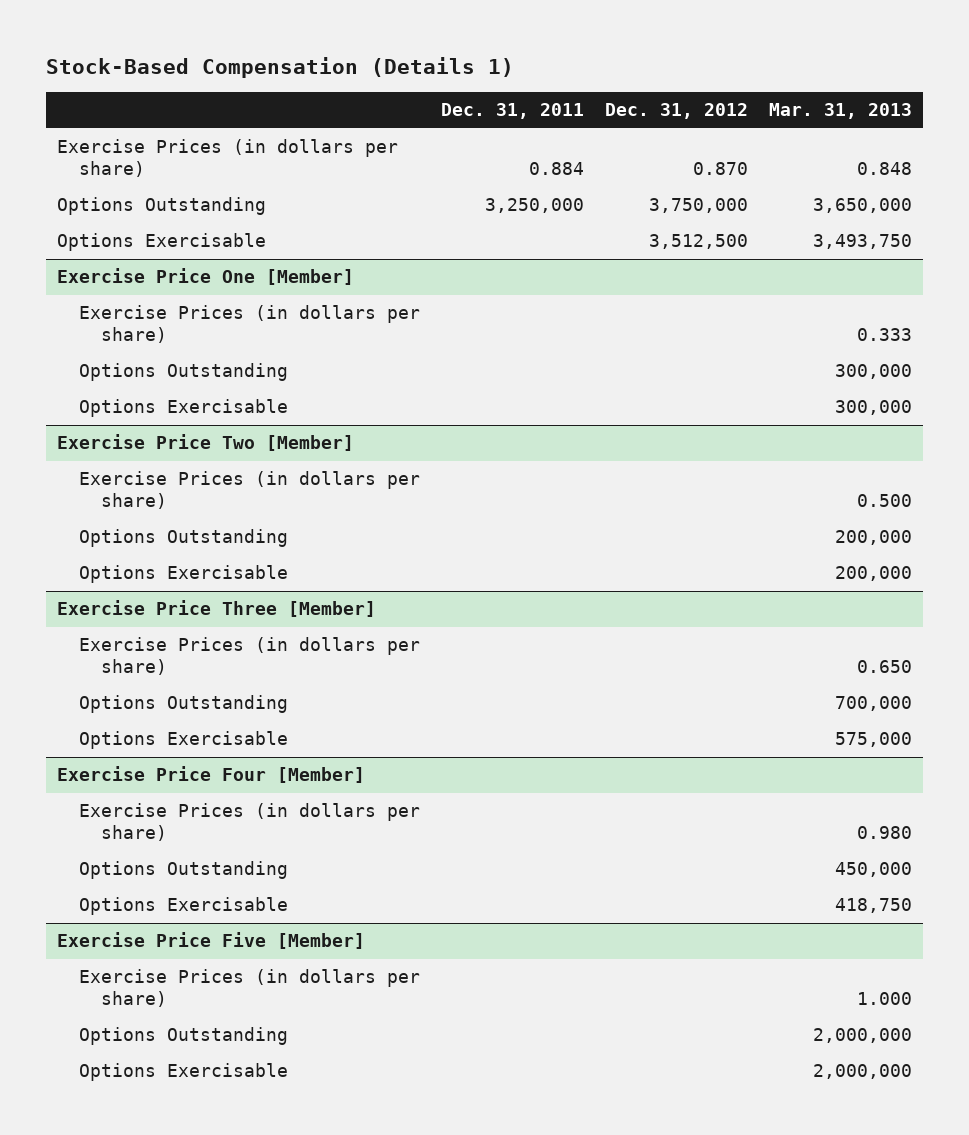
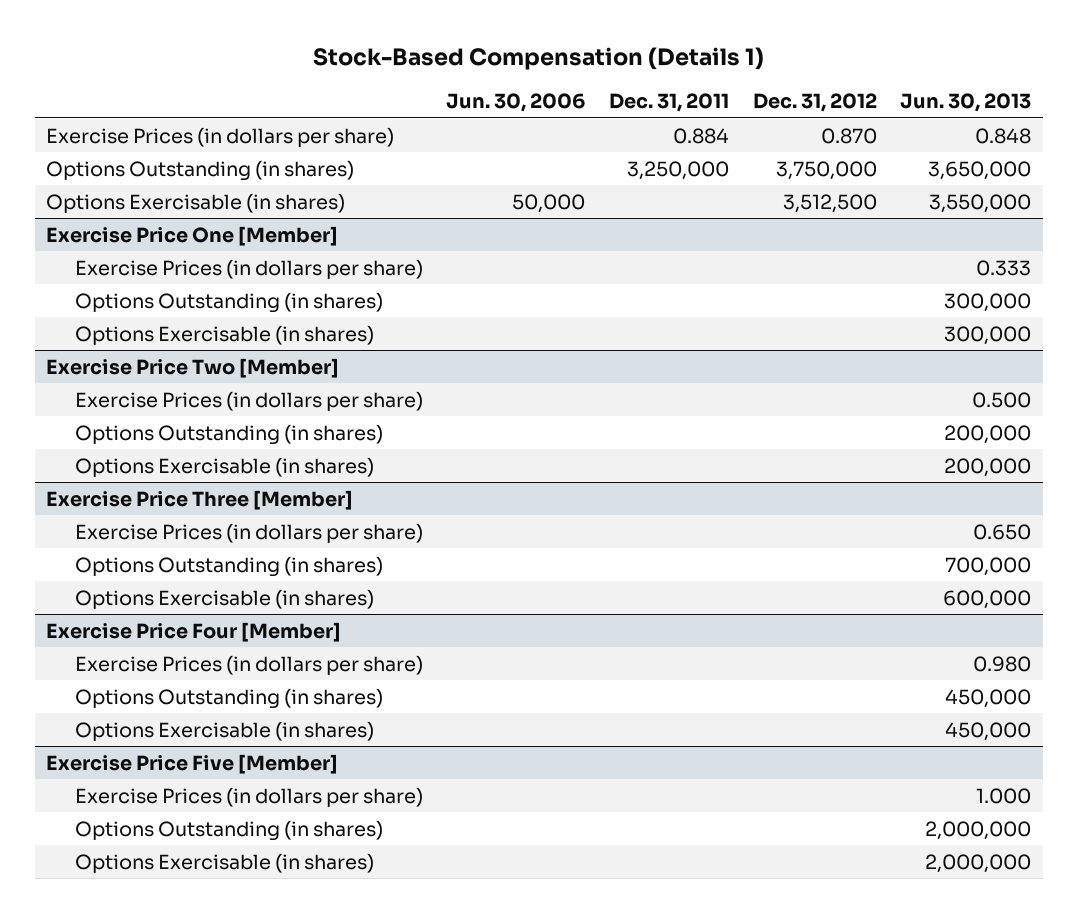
- | Dec. 31, 2011 | Dec. 31, 2012 | Mar. 31, 2013
+ | Jun. 30, 2006 | Dec. 31, 2011 | Dec. 31, 2012 | Jun. 30, 2013
- Options Outstanding | 3,250,000 | 3,750,000 | 3,650,000
- Options Exercisable | | 3,512,500 | 3,493,750
+ Options Outstanding (in shares) | | 3,250,000 | 3,750,000 | 3,650,000
+ Options Exercisable (in shares) | 50,000 | | 3,512,500 | 3,550,000
@ Exercise Price One [Member]
- Options Outstanding | | | 300,000
- Options Exercisable | | | 300,000
+ Options Outstanding (in shares) | | | | 300,000
+ Options Exercisable (in shares) | | | | 300,000
@ Exercise Price Two [Member]
- Options Outstanding | | | 200,000
- Options Exercisable | | | 200,000
+ Options Outstanding (in shares) | | | | 200,000
+ Options Exercisable (in shares) | | | | 200,000
@ Exercise Price Three [Member]
- Options Outstanding | | | 700,000
- Options Exercisable | | | 575,000
+ Options Outstanding (in shares) | | | | 700,000
+ Options Exercisable (in shares) | | | | 600,000
@ Exercise Price Four [Member]
- Options Outstanding | | | 450,000
- Options Exercisable | | | 418,750
+ Options Outstanding (in shares) | | | | 450,000
+ Options Exercisable (in shares) | | | | 450,000
@ Exercise Price Five [Member]
- Options Outstanding | | | 2,000,000
- Options Exercisable | | | 2,000,000
+ Options Outstanding (in shares) | | | | 2,000,000
+ Options Exercisable (in shares) | | | | 2,000,000

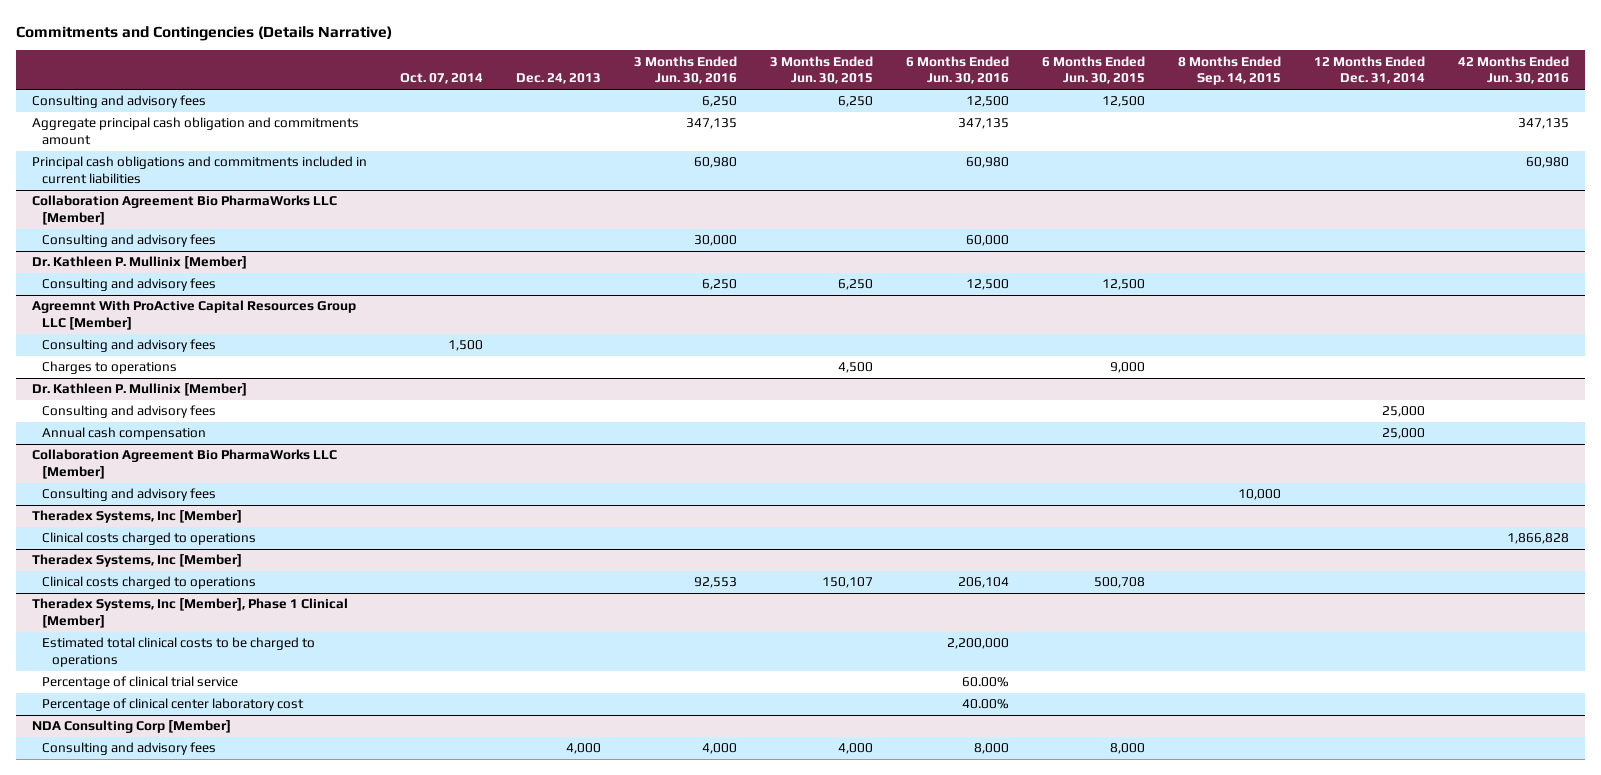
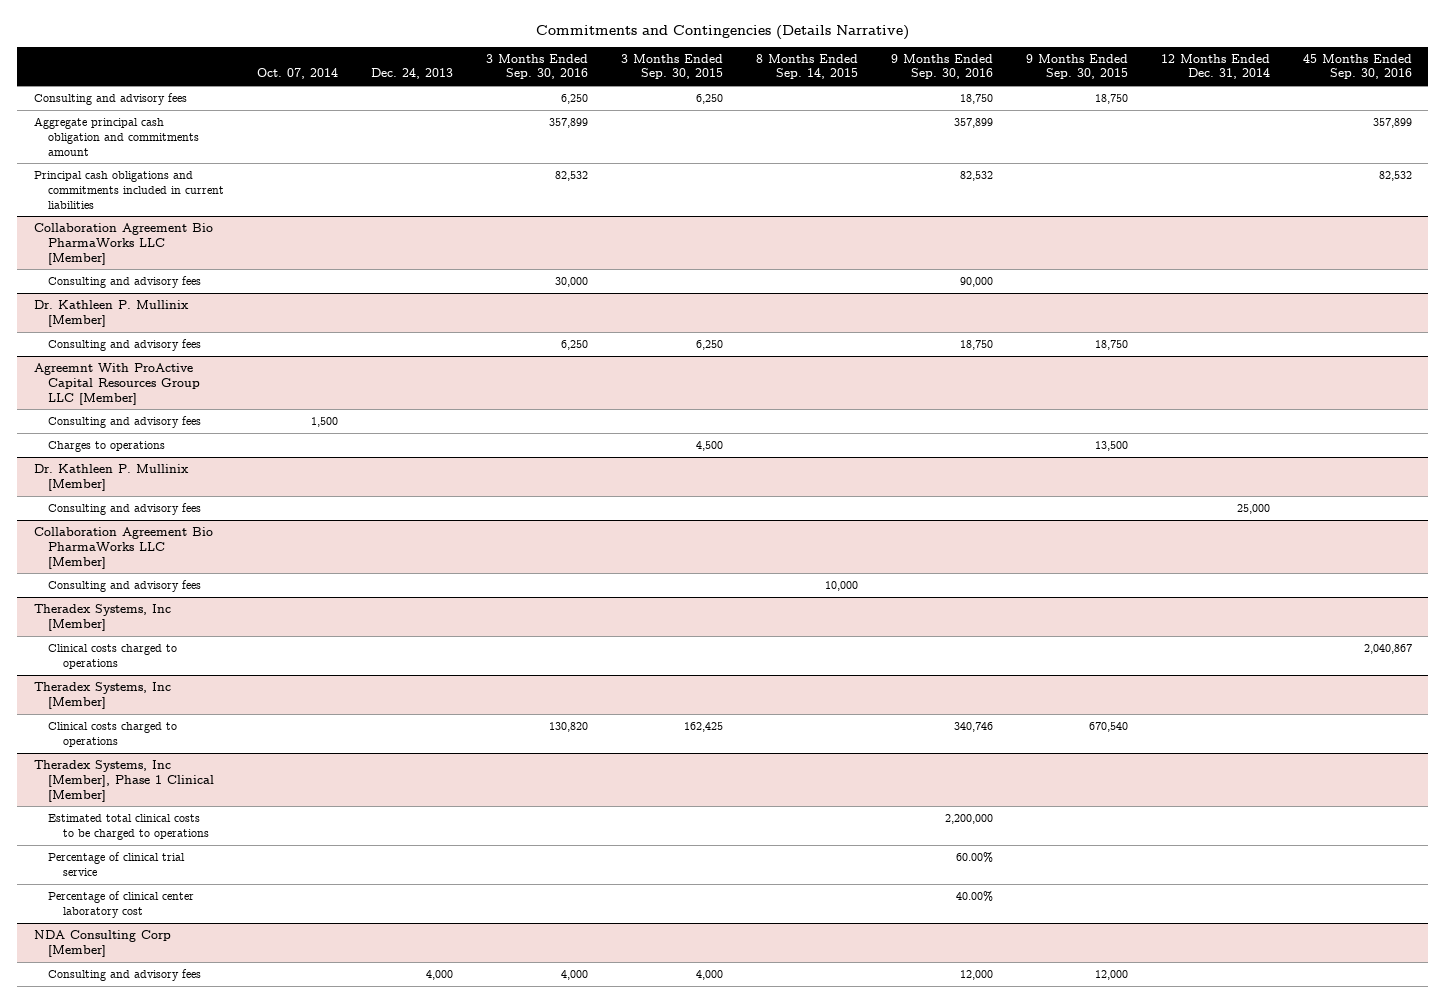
- | Oct. 07, 2014 | Dec. 24, 2013 | 3 Months Ended Jun. 30, 2016 | 3 Months Ended Jun. 30, 2015 | 6 Months Ended Jun. 30, 2016 | 6 Months Ended Jun. 30, 2015 | 8 Months Ended Sep. 14, 2015 | 12 Months Ended Dec. 31, 2014 | 42 Months Ended Jun. 30, 2016
+ | Oct. 07, 2014 | Dec. 24, 2013 | 3 Months Ended Sep. 30, 2016 | 3 Months Ended Sep. 30, 2015 | 8 Months Ended Sep. 14, 2015 | 9 Months Ended Sep. 30, 2016 | 9 Months Ended Sep. 30, 2015 | 12 Months Ended Dec. 31, 2014 | 45 Months Ended Sep. 30, 2016
@ Dr. Kathleen P. Mullinix [Member]
- Annual cash compensation | | | | | | | | 25,000 |

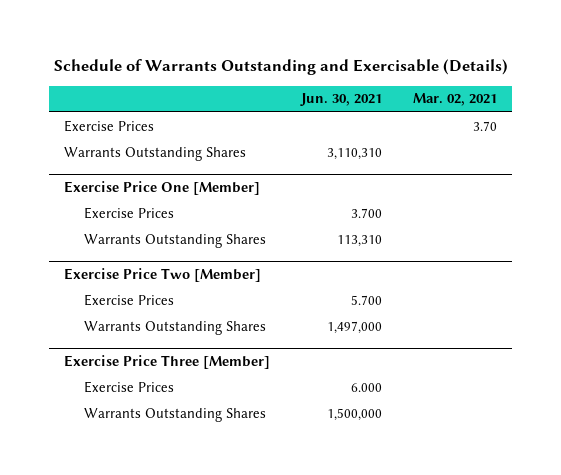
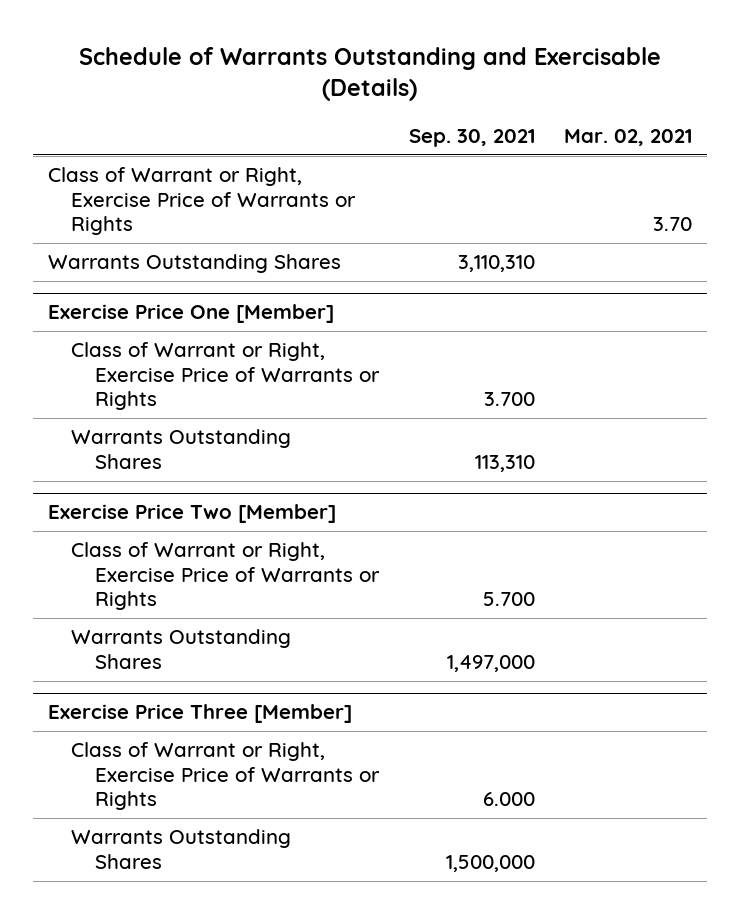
- | Jun. 30, 2021 | Mar. 02, 2021
+ | Sep. 30, 2021 | Mar. 02, 2021
- Exercise Prices | | 3.70
+ Class of Warrant or Right, Exercise Price of Warrants or Rights | | 3.70
@ Exercise Price One [Member]
- Exercise Prices | 3.700 |
+ Class of Warrant or Right, Exercise Price of Warrants or Rights | 3.700 |
@ Exercise Price Two [Member]
- Exercise Prices | 5.700 |
+ Class of Warrant or Right, Exercise Price of Warrants or Rights | 5.700 |
@ Exercise Price Three [Member]
- Exercise Prices | 6.000 |
+ Class of Warrant or Right, Exercise Price of Warrants or Rights | 6.000 |

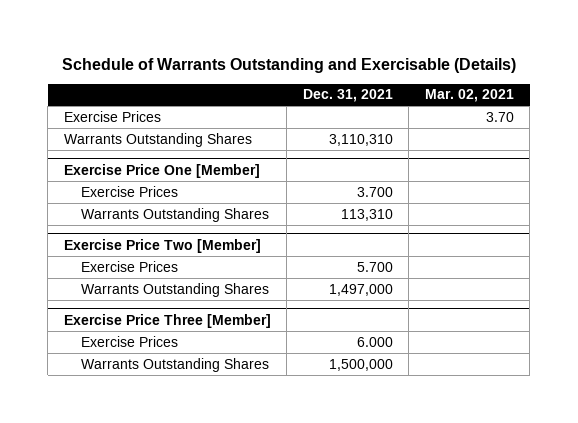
- | Sep. 30, 2021 | Mar. 02, 2021
+ | Dec. 31, 2021 | Mar. 02, 2021
- Class of Warrant or Right, Exercise Price of Warrants or Rights | | 3.70
+ Exercise Prices | | 3.70
@ Exercise Price One [Member]
- Class of Warrant or Right, Exercise Price of Warrants or Rights | 3.700 |
+ Exercise Prices | 3.700 |
@ Exercise Price Two [Member]
- Class of Warrant or Right, Exercise Price of Warrants or Rights | 5.700 |
+ Exercise Prices | 5.700 |
@ Exercise Price Three [Member]
- Class of Warrant or Right, Exercise Price of Warrants or Rights | 6.000 |
+ Exercise Prices | 6.000 |

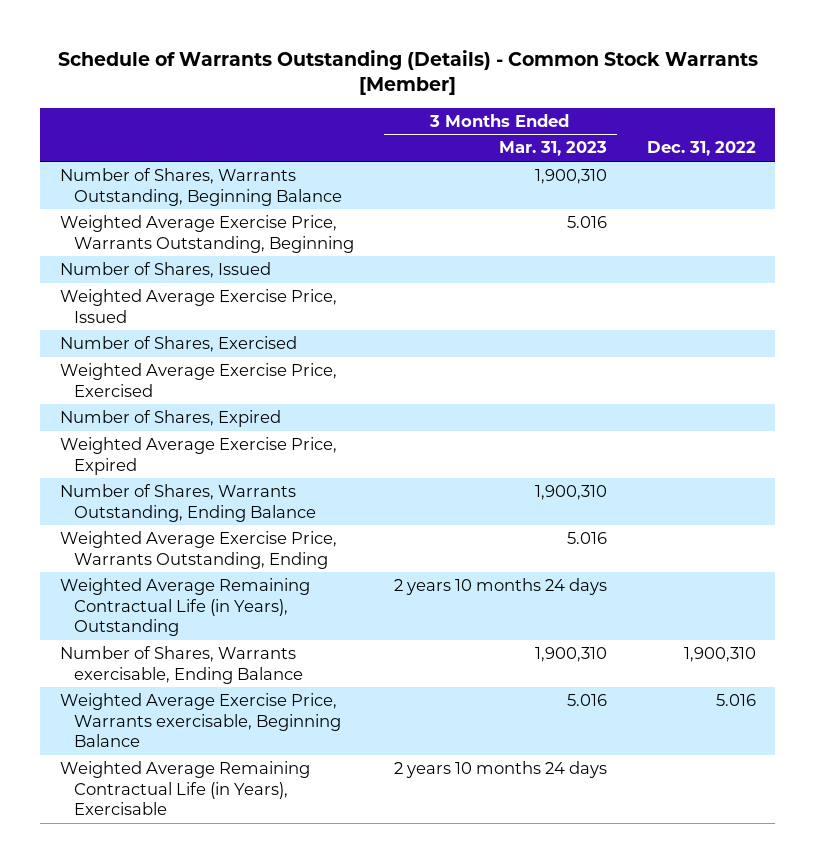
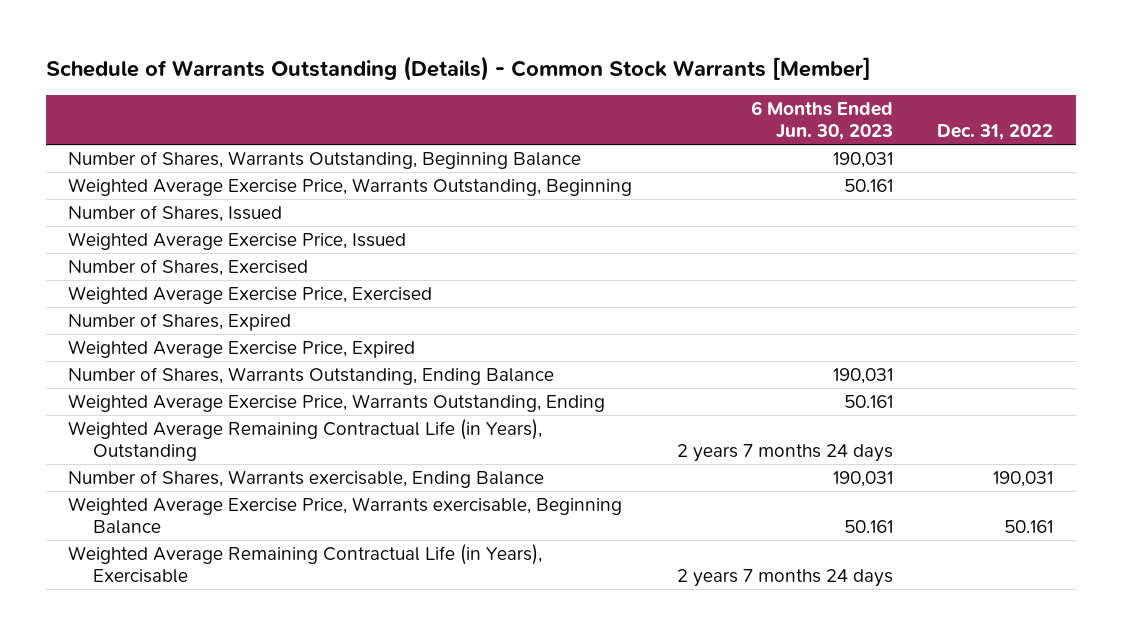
- | 3 Months Ended Mar. 31, 2023 | Dec. 31, 2022
+ | 6 Months Ended Jun. 30, 2023 | Dec. 31, 2022
- Number of Shares, Warrants exercisable, Ending Balance | 1,900,310 | 1,900,310
- Weighted Average Exercise Price, Warrants exercisable, Beginning Balance | 5.016 | 5.016
+ Number of Shares, Warrants exercisable, Ending Balance | 190,031 | 190,031
+ Weighted Average Exercise Price, Warrants exercisable, Beginning Balance | 50.161 | 50.161

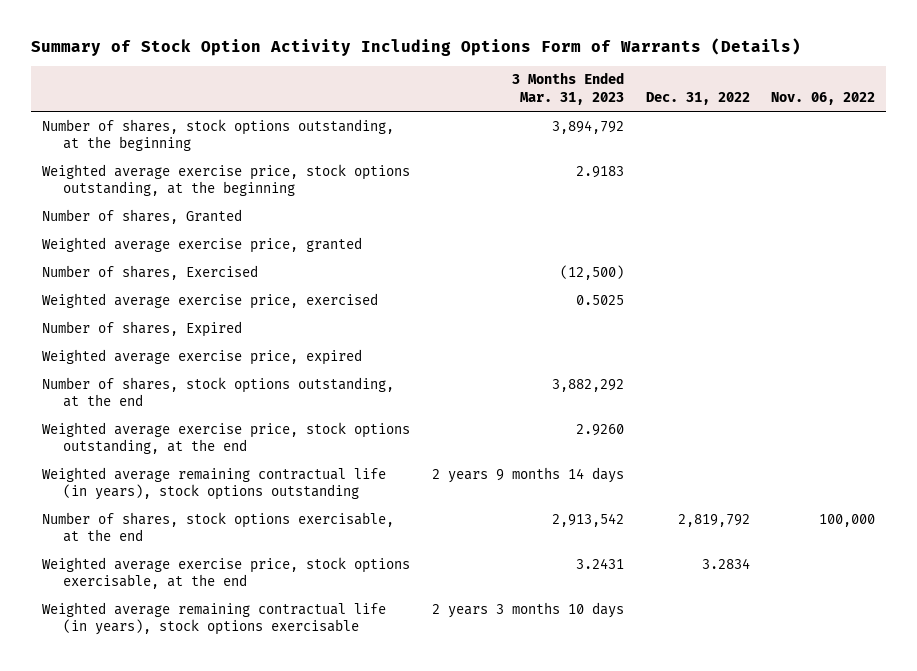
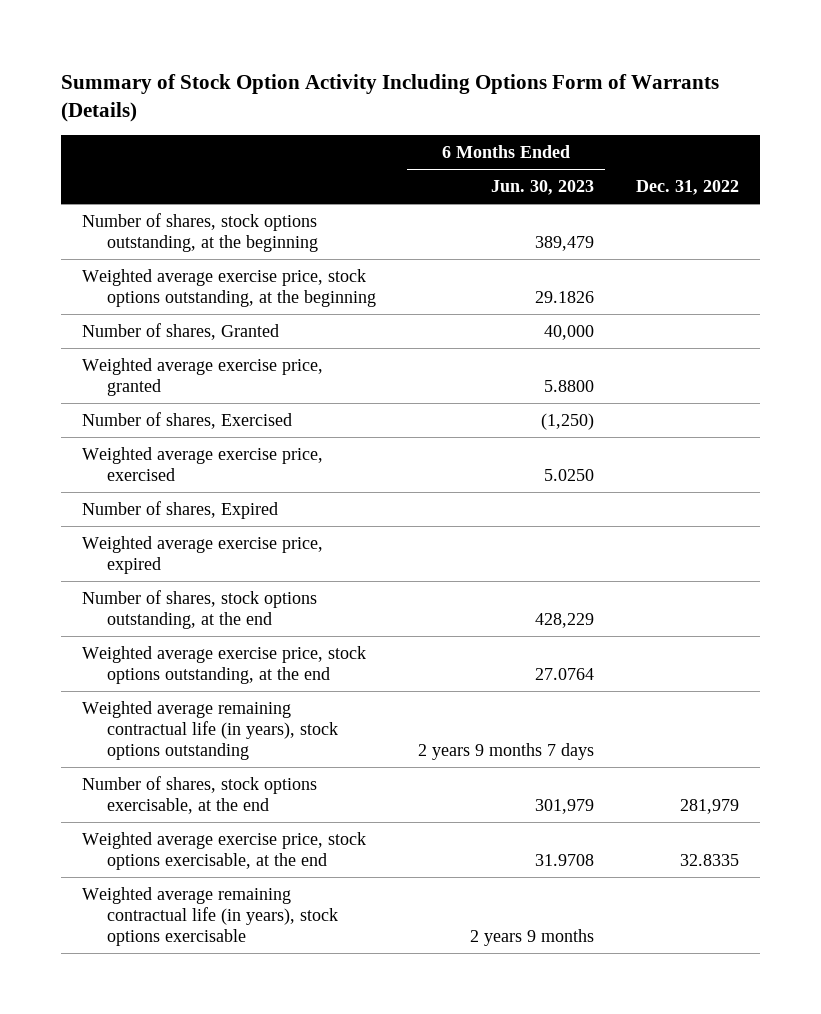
- | 3 Months Ended Mar. 31, 2023 | Dec. 31, 2022 | Nov. 06, 2022
+ | 6 Months Ended Jun. 30, 2023 | Dec. 31, 2022
- Number of shares, stock options exercisable, at the end | 2,913,542 | 2,819,792 | 100,000
- Weighted average exercise price, stock options exercisable, at the end | 3.2431 | 3.2834 |
+ Number of shares, stock options exercisable, at the end | 301,979 | 281,979
+ Weighted average exercise price, stock options exercisable, at the end | 31.9708 | 32.8335

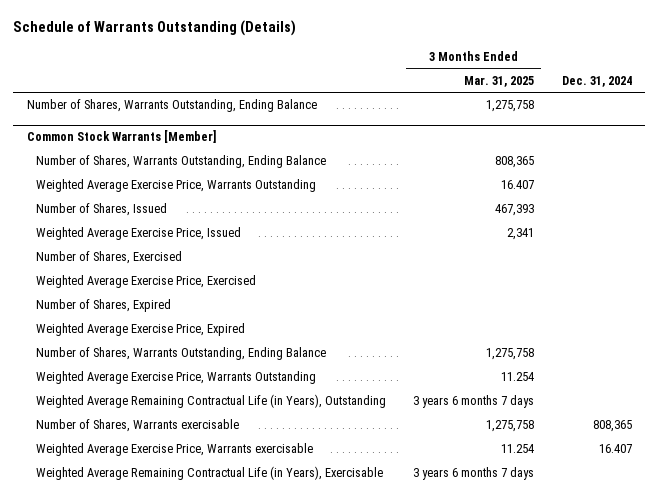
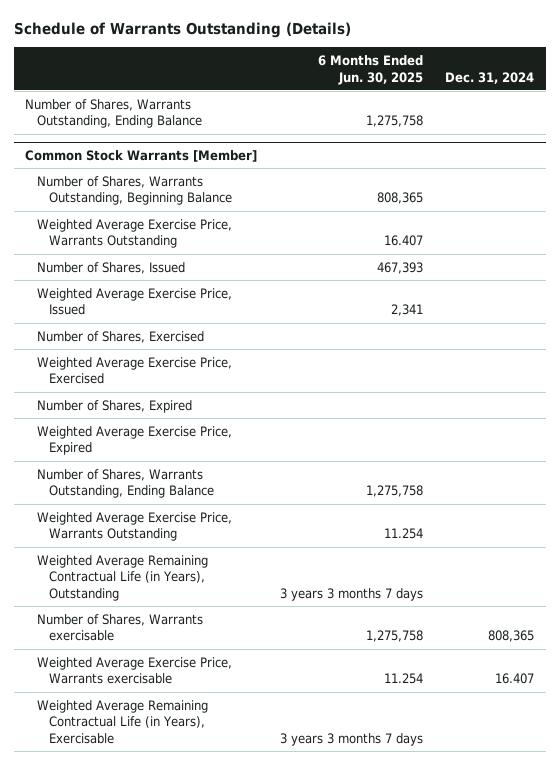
- | 3 Months Ended Mar. 31, 2025 | Dec. 31, 2024
+ | 6 Months Ended Jun. 30, 2025 | Dec. 31, 2024
@ Common Stock Warrants [Member]
- Number of Shares, Warrants Outstanding, Ending Balance | 808,365 |
+ Number of Shares, Warrants Outstanding, Beginning Balance | 808,365 |

